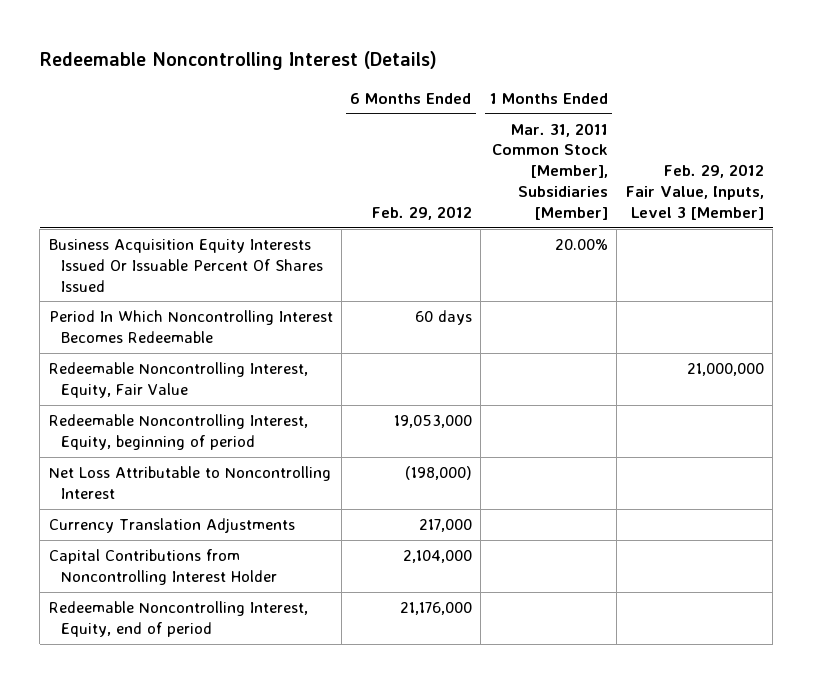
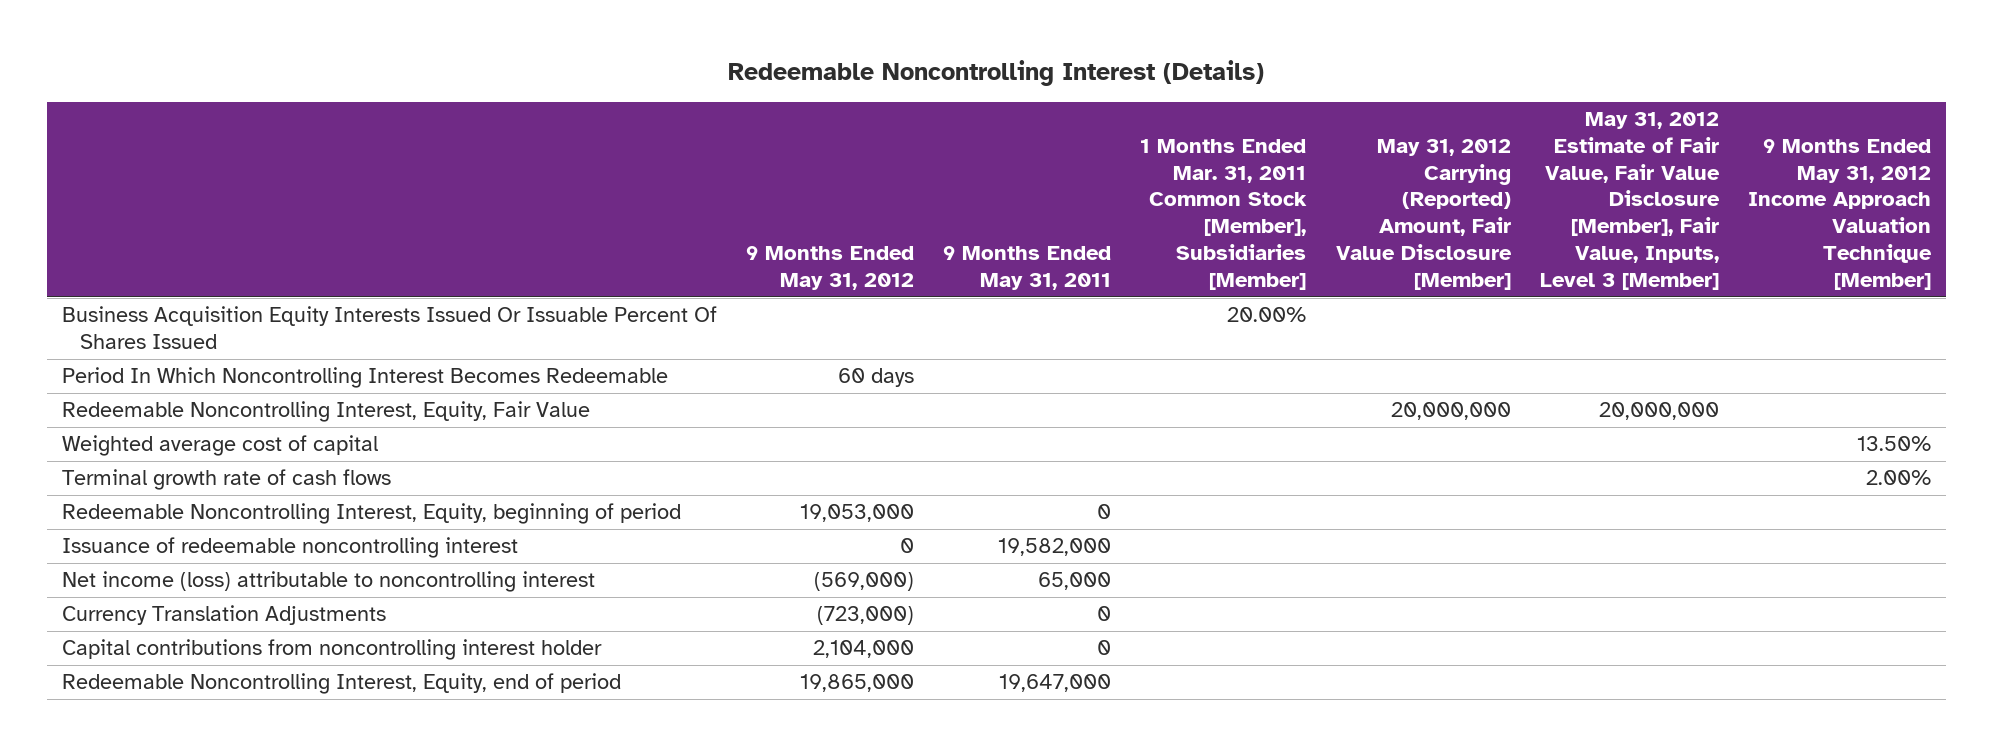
- | 6 Months Ended Feb. 29, 2012 | 1 Months Ended Mar. 31, 2011 Common Stock [Member], Subsidiaries [Member] | Feb. 29, 2012 Fair Value, Inputs, Level 3 [Member]
+ | 9 Months Ended May 31, 2012 | 9 Months Ended May 31, 2011 | 1 Months Ended Mar. 31, 2011 Common Stock [Member], Subsidiaries [Member] | May 31, 2012 Carrying (Reported) Amount, Fair Value Disclosure [Member] | May 31, 2012 Estimate of Fair Value, Fair Value Disclosure [Member], Fair Value, Inputs, Level 3 [Member] | 9 Months Ended May 31, 2012 Income Approach Valuation Technique [Member]
+ Weighted average cost of capital | | | | | | 13.50%
+ Terminal growth rate of cash flows | | | | | | 2.00%
- Net Loss Attributable to Noncontrolling Interest | (198,000) | |
+ Issuance of redeemable noncontrolling interest | 0 | 19,582,000 | | | |
+ Net income (loss) attributable to noncontrolling interest | (569,000) | 65,000 | | | |
- Capital Contributions from Noncontrolling Interest Holder | 2,104,000 | |
+ Capital contributions from noncontrolling interest holder | 2,104,000 | 0 | | | |

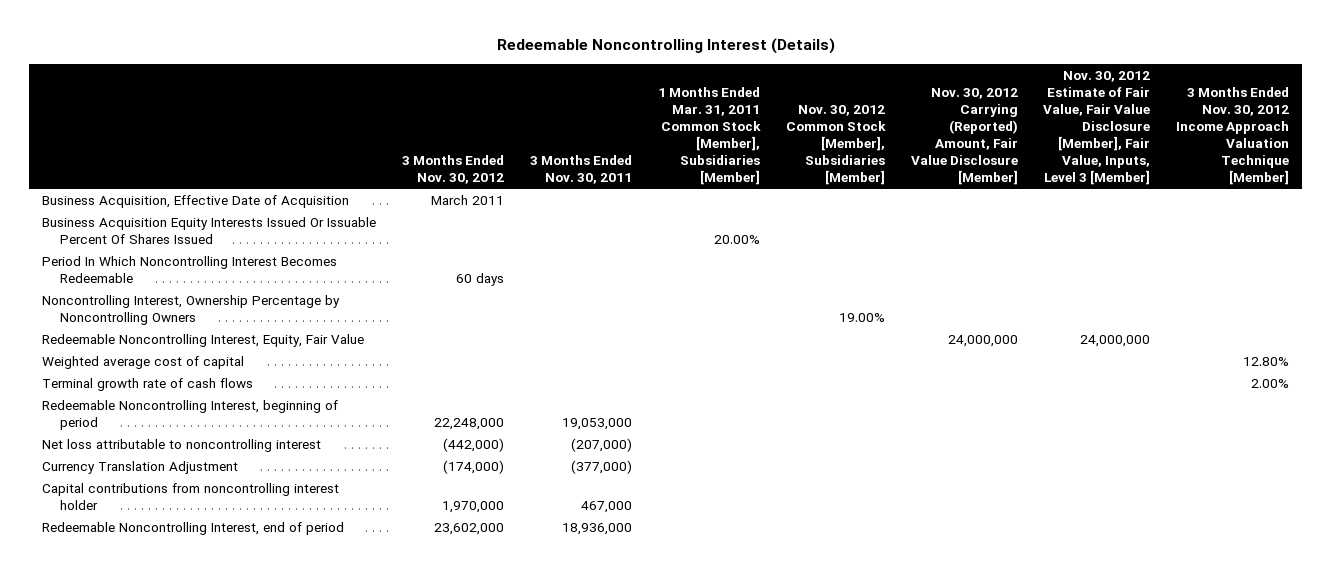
- | 9 Months Ended May 31, 2012 | 9 Months Ended May 31, 2011 | 1 Months Ended Mar. 31, 2011 Common Stock [Member], Subsidiaries [Member] | May 31, 2012 Carrying (Reported) Amount, Fair Value Disclosure [Member] | May 31, 2012 Estimate of Fair Value, Fair Value Disclosure [Member], Fair Value, Inputs, Level 3 [Member] | 9 Months Ended May 31, 2012 Income Approach Valuation Technique [Member]
+ | 3 Months Ended Nov. 30, 2012 | 3 Months Ended Nov. 30, 2011 | 1 Months Ended Mar. 31, 2011 Common Stock [Member], Subsidiaries [Member] | Nov. 30, 2012 Common Stock [Member], Subsidiaries [Member] | Nov. 30, 2012 Carrying (Reported) Amount, Fair Value Disclosure [Member] | Nov. 30, 2012 Estimate of Fair Value, Fair Value Disclosure [Member], Fair Value, Inputs, Level 3 [Member] | 3 Months Ended Nov. 30, 2012 Income Approach Valuation Technique [Member]
+ Business Acquisition, Effective Date of Acquisition | March 2011 | | | | | |
+ Noncontrolling Interest, Ownership Percentage by Noncontrolling Owners | | | | 19.00% | | |
- Redeemable Noncontrolling Interest, Equity, beginning of period | 19,053,000 | 0 | | | |
- Issuance of redeemable noncontrolling interest | 0 | 19,582,000 | | | |
- Net income (loss) attributable to noncontrolling interest | (569,000) | 65,000 | | | |
- Currency Translation Adjustments | (723,000) | 0 | | | |
+ Redeemable Noncontrolling Interest, beginning of period | 22,248,000 | 19,053,000 | | | | |
+ Net loss attributable to noncontrolling interest | (442,000) | (207,000) | | | | |
+ Currency Translation Adjustment | (174,000) | (377,000) | | | | |
- Redeemable Noncontrolling Interest, Equity, end of period | 19,865,000 | 19,647,000 | | | |
+ Redeemable Noncontrolling Interest, end of period | 23,602,000 | 18,936,000 | | | | |

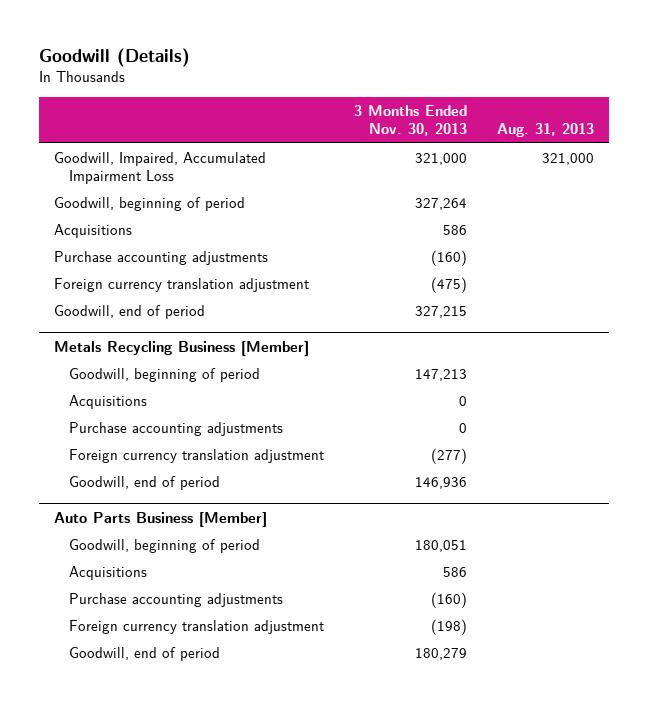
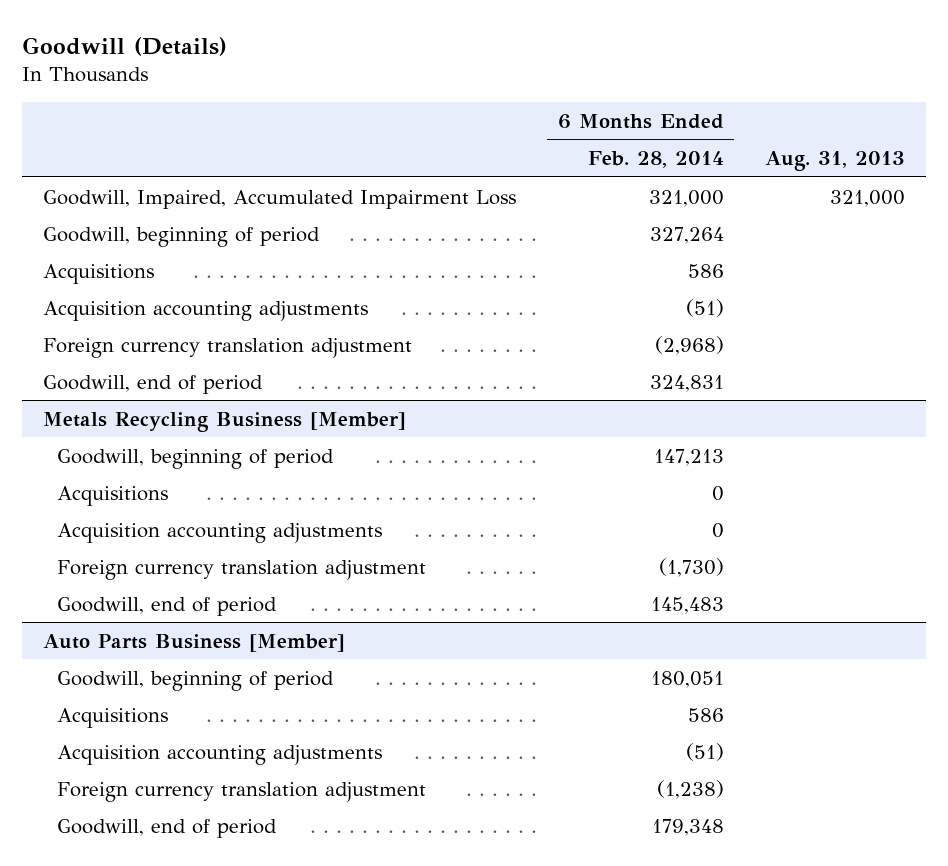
- | 3 Months Ended Nov. 30, 2013 | Aug. 31, 2013
+ | 6 Months Ended Feb. 28, 2014 | Aug. 31, 2013
- Purchase accounting adjustments | (160) |
+ Acquisition accounting adjustments | (51) |
@ Metals Recycling Business [Member]
- Purchase accounting adjustments | 0 |
+ Acquisition accounting adjustments | 0 |
@ Auto Parts Business [Member]
- Purchase accounting adjustments | (160) |
+ Acquisition accounting adjustments | (51) |

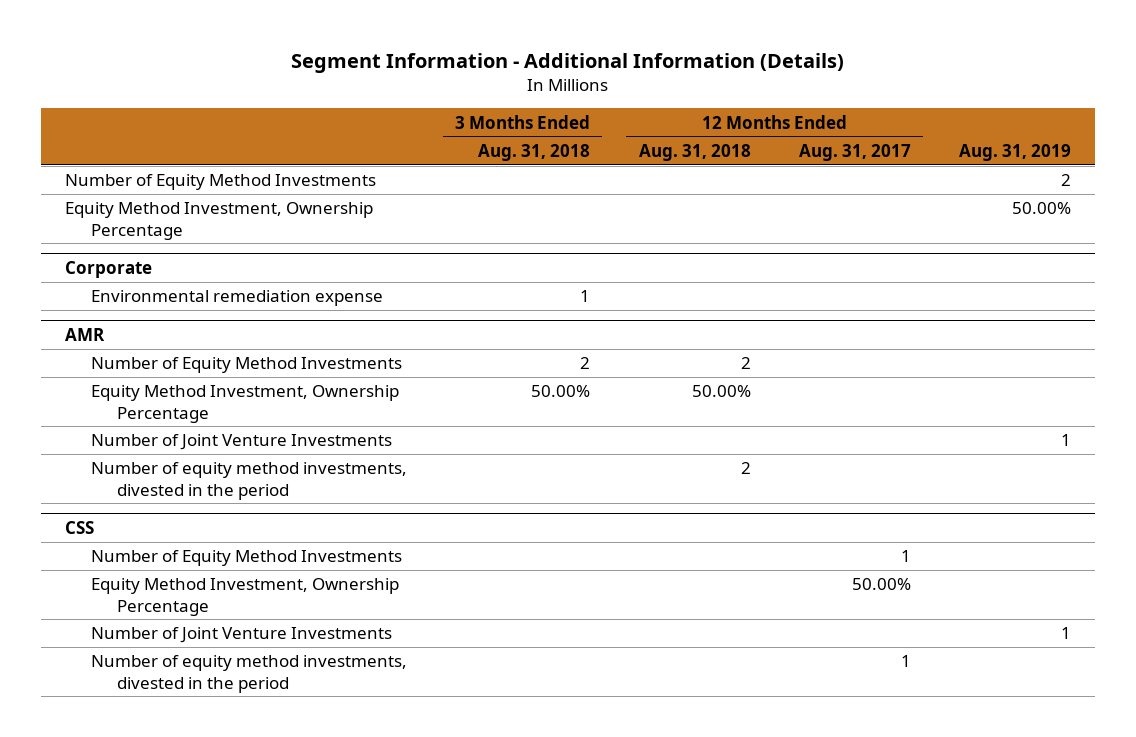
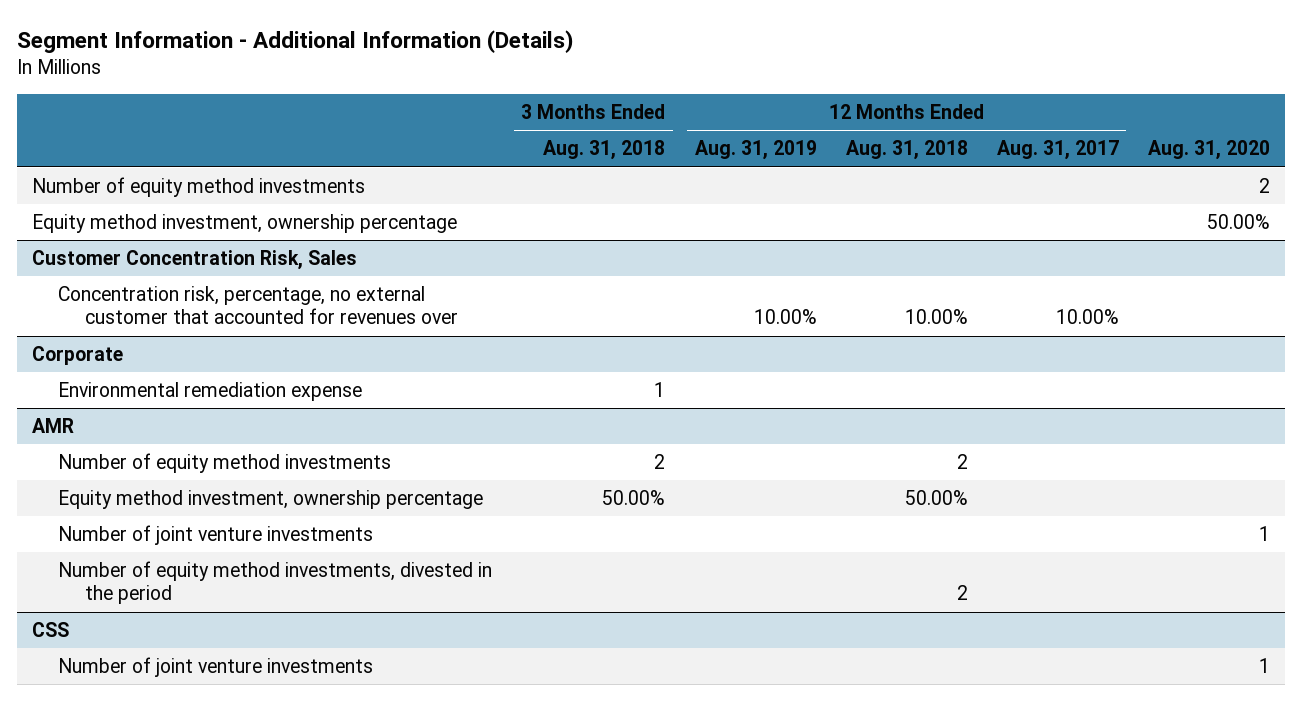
- | 3 Months Ended Aug. 31, 2018 | 12 Months Ended Aug. 31, 2018 | 12 Months Ended Aug. 31, 2017 | Aug. 31, 2019
+ | 3 Months Ended Aug. 31, 2018 | 12 Months Ended Aug. 31, 2019 | 12 Months Ended Aug. 31, 2018 | 12 Months Ended Aug. 31, 2017 | Aug. 31, 2020
- Number of Equity Method Investments | | | | 2
- Equity Method Investment, Ownership Percentage | | | | 50.00%
+ Number of equity method investments | | | | | 2
+ Equity method investment, ownership percentage | | | | | 50.00%
+ Customer Concentration Risk, Sales
+ Concentration risk, percentage, no external customer that accounted for revenues over | | 10.00% | 10.00% | 10.00% |
@ AMR
- Number of Equity Method Investments | 2 | 2 | |
- Equity Method Investment, Ownership Percentage | 50.00% | 50.00% | |
- Number of Joint Venture Investments | | | | 1
+ Number of equity method investments | 2 | | 2 | |
+ Equity method investment, ownership percentage | 50.00% | | 50.00% | |
+ Number of joint venture investments | | | | | 1
@ CSS
- Number of Equity Method Investments | | | 1 |
- Equity Method Investment, Ownership Percentage | | | 50.00% |
- Number of Joint Venture Investments | | | | 1
- Number of equity method investments, divested in the period | | | 1 |
+ Number of joint venture investments | | | | | 1

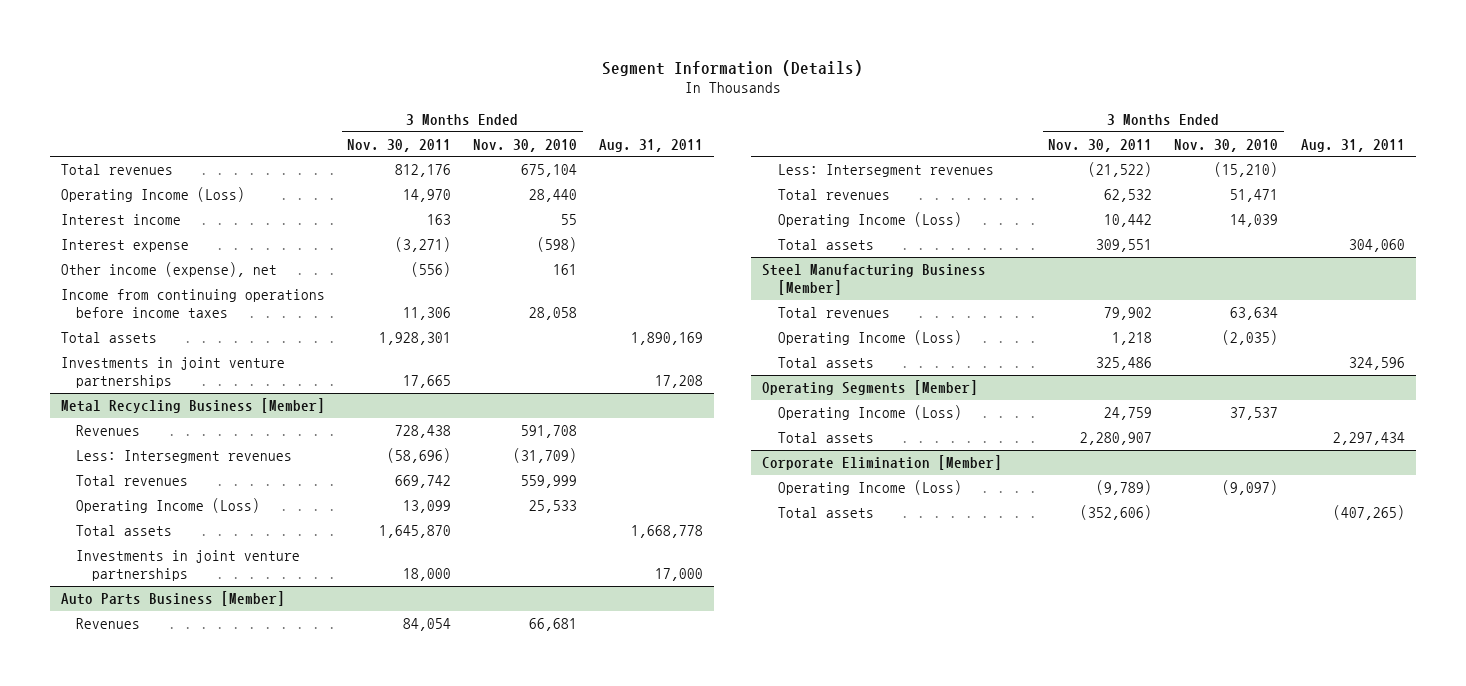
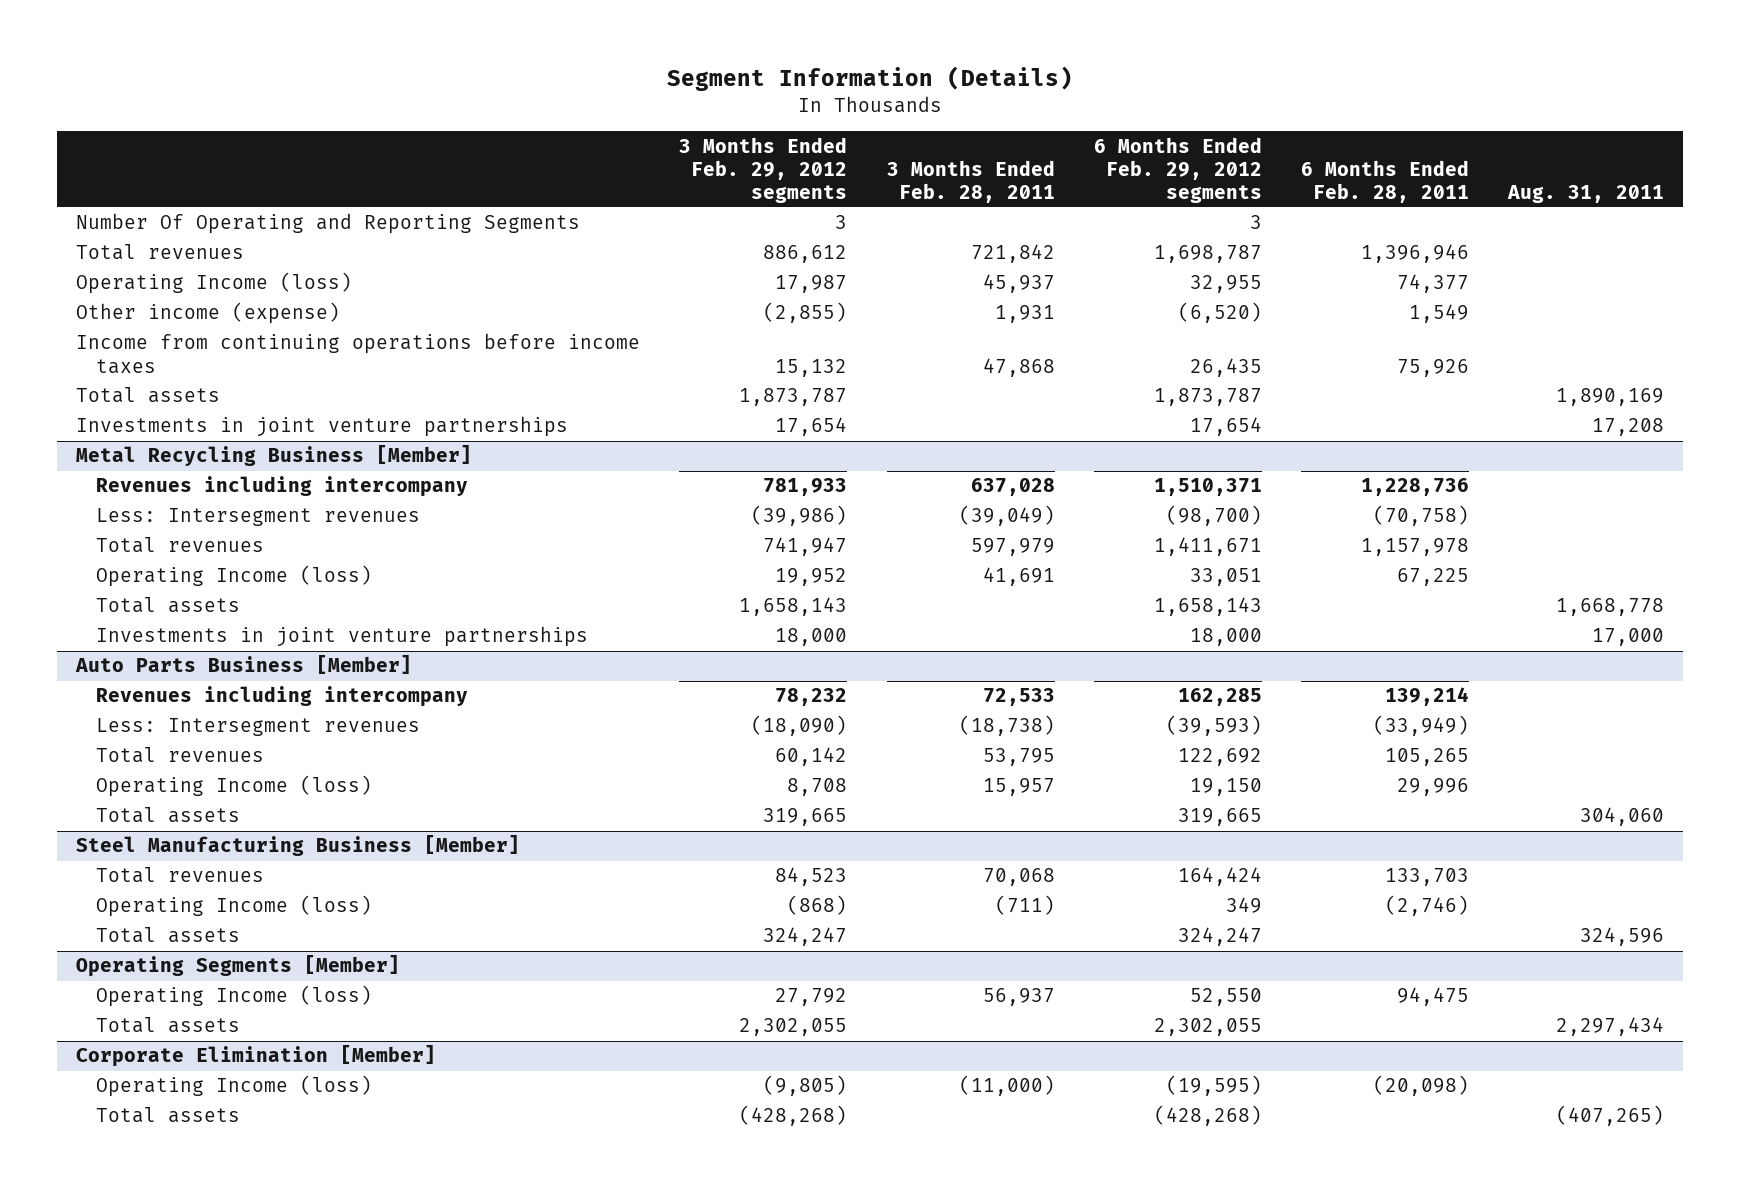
- | 3 Months Ended Nov. 30, 2011 | 3 Months Ended Nov. 30, 2010 | Aug. 31, 2011
+ | 3 Months Ended Feb. 29, 2012 segments | 3 Months Ended Feb. 28, 2011 | 6 Months Ended Feb. 29, 2012 segments | 6 Months Ended Feb. 28, 2011 | Aug. 31, 2011
+ Number Of Operating and Reporting Segments | 3 | | 3 | |
- Operating Income (Loss) | 14,970 | 28,440 |
- Interest income | 163 | 55 |
- Interest expense | (3,271) | (598) |
- Other income (expense), net | (556) | 161 |
+ Operating Income (loss) | 17,987 | 45,937 | 32,955 | 74,377 |
+ Other income (expense) | (2,855) | 1,931 | (6,520) | 1,549 |
@ Metal Recycling Business [Member]
- Revenues | 728,438 | 591,708 |
+ Revenues including intercompany | 781,933 | 637,028 | 1,510,371 | 1,228,736 |
- Operating Income (Loss) | 13,099 | 25,533 |
+ Operating Income (loss) | 19,952 | 41,691 | 33,051 | 67,225 |
@ Auto Parts Business [Member]
- Revenues | 84,054 | 66,681 |
+ Revenues including intercompany | 78,232 | 72,533 | 162,285 | 139,214 |
- Operating Income (Loss) | 10,442 | 14,039 |
+ Operating Income (loss) | 8,708 | 15,957 | 19,150 | 29,996 |
@ Steel Manufacturing Business [Member]
- Operating Income (Loss) | 1,218 | (2,035) |
+ Operating Income (loss) | (868) | (711) | 349 | (2,746) |
@ Operating Segments [Member]
- Operating Income (Loss) | 24,759 | 37,537 |
+ Operating Income (loss) | 27,792 | 56,937 | 52,550 | 94,475 |
@ Corporate Elimination [Member]
- Operating Income (Loss) | (9,789) | (9,097) |
+ Operating Income (loss) | (9,805) | (11,000) | (19,595) | (20,098) |

